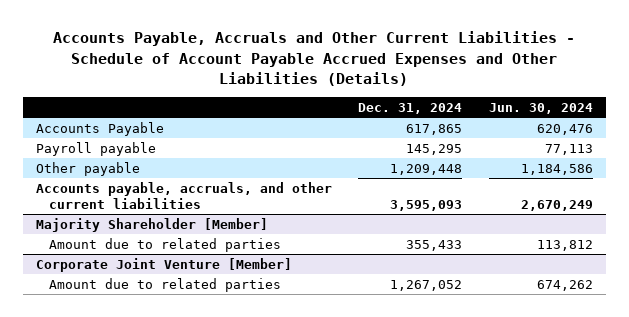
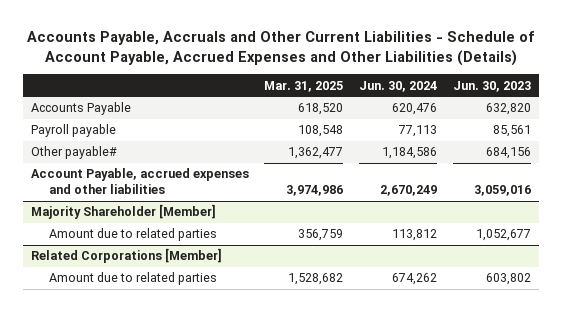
- Accounts Payable, Accruals and Other Current Liabilities - Schedule of Account Payable Accrued Expenses and Other Liabilities (Details)
+ Accounts Payable, Accruals and Other Current Liabilities - Schedule of Account Payable, Accrued Expenses and Other Liabilities (Details)
- | Dec. 31, 2024 | Jun. 30, 2024
+ | Mar. 31, 2025 | Jun. 30, 2024 | Jun. 30, 2023
- Other payable | 1,209,448 | 1,184,586
- Accounts payable, accruals, and other current liabilities | 3,595,093 | 2,670,249
+ Other payable# | 1,362,477 | 1,184,586 | 684,156
+ Account Payable, accrued expenses and other liabilities | 3,974,986 | 2,670,249 | 3,059,016
- Corporate Joint Venture [Member]
+ Related Corporations [Member]

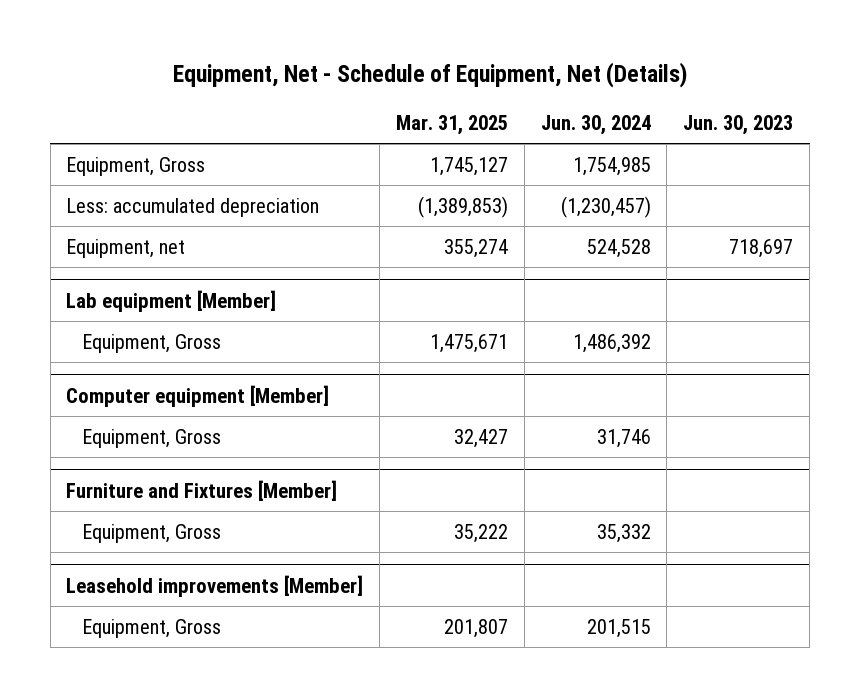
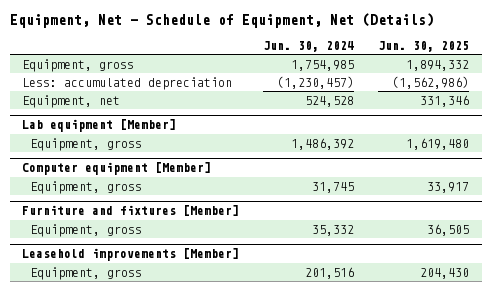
- | Mar. 31, 2025 | Jun. 30, 2024 | Jun. 30, 2023
+ | Jun. 30, 2024 | Jun. 30, 2025
- Equipment, Gross | 1,745,127 | 1,754,985 |
+ Equipment, gross | 1,754,985 | 1,894,332
@ Lab equipment [Member]
- Equipment, Gross | 1,475,671 | 1,486,392 |
+ Equipment, gross | 1,486,392 | 1,619,480
@ Computer equipment [Member]
- Equipment, Gross | 32,427 | 31,746 |
- Furniture and Fixtures [Member]
- Equipment, Gross | 35,222 | 35,332 |
@ Computer equipment [Member]
+ Equipment, gross | 31,745 | 33,917
+ Furniture and fixtures [Member]
+ Equipment, gross | 35,332 | 36,505
@ Leasehold improvements [Member]
- Equipment, Gross | 201,807 | 201,515 |
+ Equipment, gross | 201,516 | 204,430

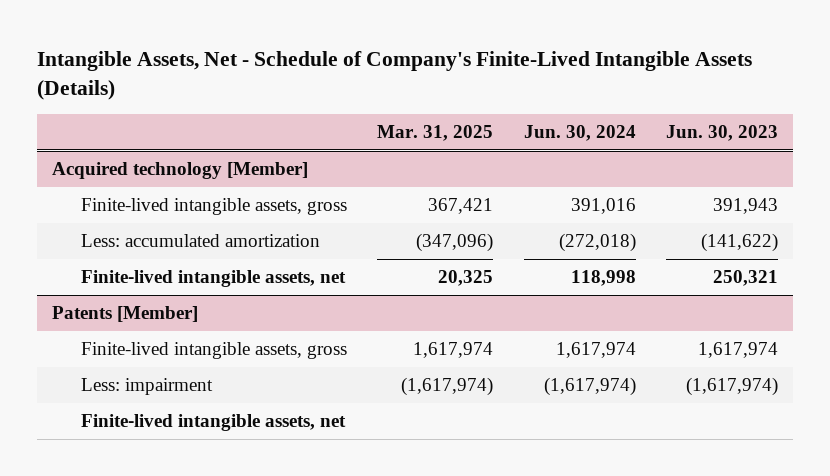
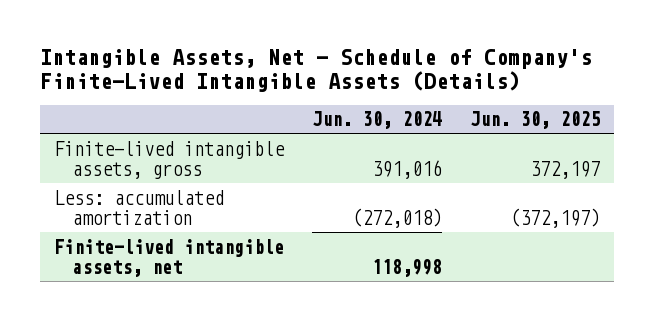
- | Mar. 31, 2025 | Jun. 30, 2024 | Jun. 30, 2023
+ | Jun. 30, 2024 | Jun. 30, 2025
- Acquired technology [Member]
- Patents [Member]
- Finite-lived intangible assets, gross | 1,617,974 | 1,617,974 | 1,617,974
- Less: impairment | (1,617,974) | (1,617,974) | (1,617,974)
- Finite-lived intangible assets, net

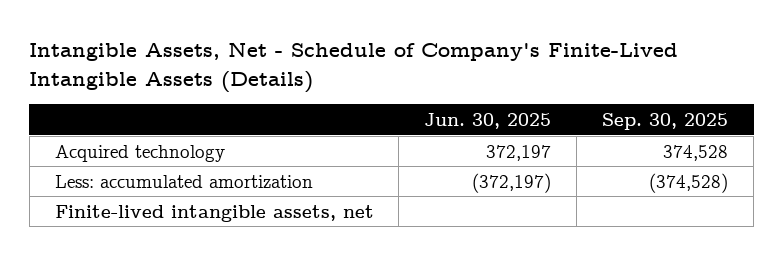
- | Jun. 30, 2024 | Jun. 30, 2025
+ | Jun. 30, 2025 | Sep. 30, 2025
- Finite-lived intangible assets, gross | 391,016 | 372,197
+ Acquired technology | 372,197 | 374,528

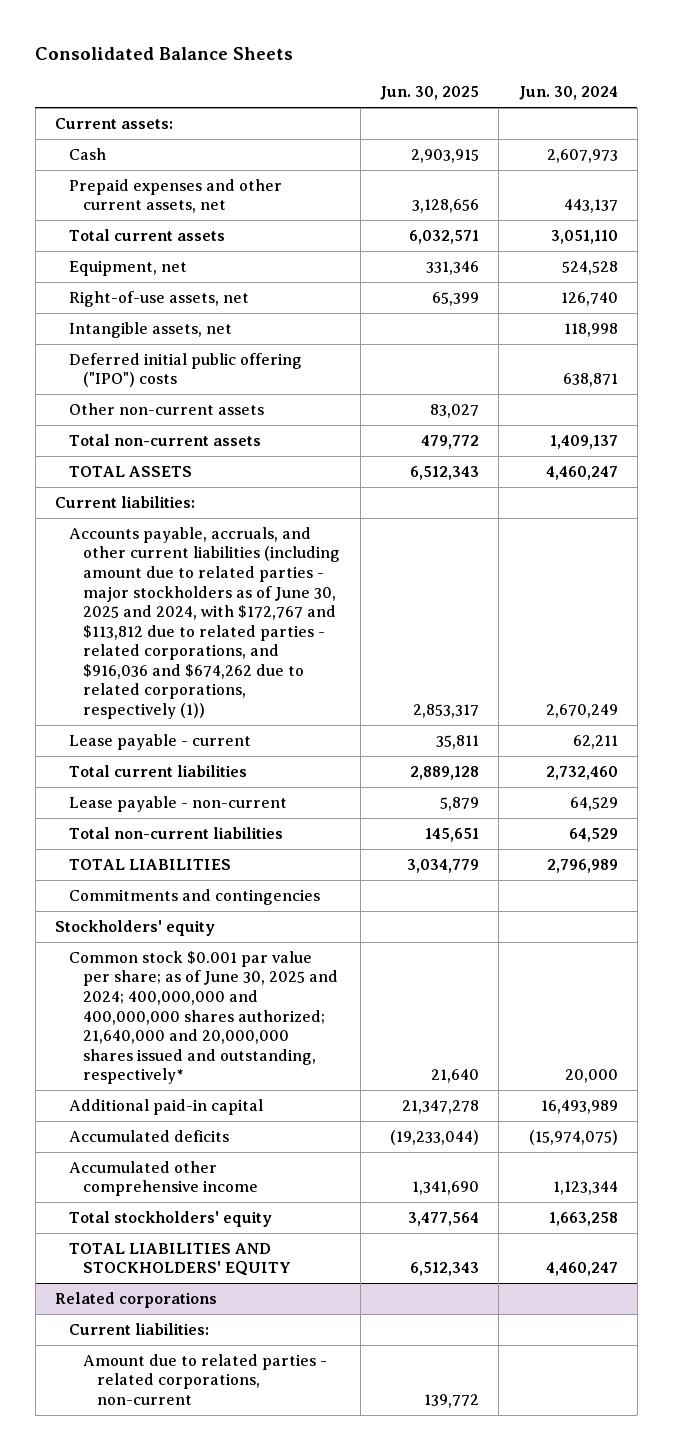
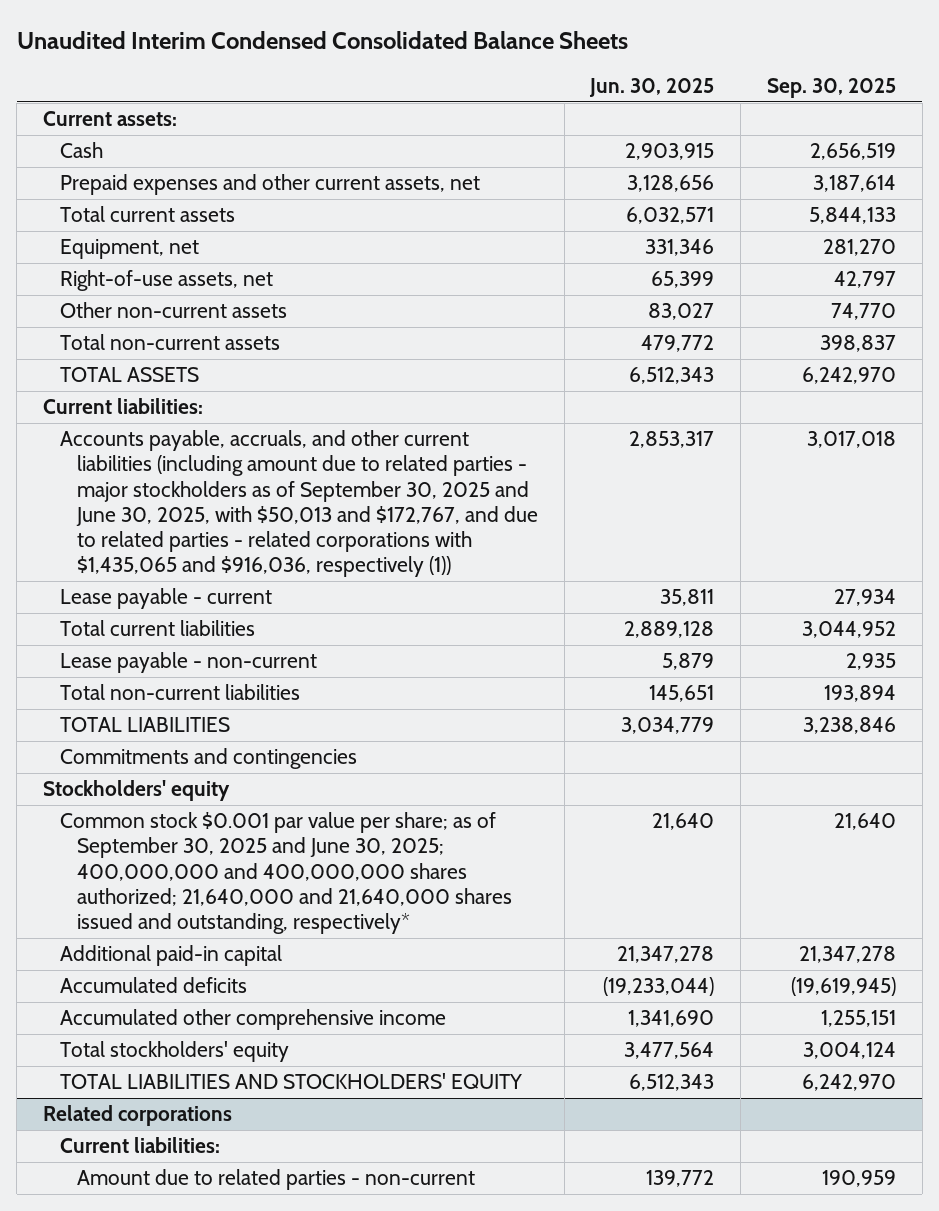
- Consolidated Balance Sheets
+ Unaudited Interim Condensed Consolidated Balance Sheets
- | Jun. 30, 2025 | Jun. 30, 2024
+ | Jun. 30, 2025 | Sep. 30, 2025
- Intangible assets, net | | 118,998
- Deferred initial public offering ("IPO") costs | | 638,871
- Accounts payable, accruals, and other current liabilities (including amount due to related parties - major stockholders as of June 30, 2025 and 2024, with $172,767 and $113,812 due to related parties - related corporations, and $916,036 and $674,262 due to related corporations, respectively (1)) | 2,853,317 | 2,670,249
+ Accounts payable, accruals, and other current liabilities (including amount due to related parties - major stockholders as of September 30, 2025 and June 30, 2025, with $50,013 and $172,767, and due to related parties - related corporations with $1,435,065 and $916,036, respectively (1)) | 2,853,317 | 3,017,018
- Common stock $0.001 par value per share; as of June 30, 2025 and 2024; 400,000,000 and 400,000,000 shares authorized; 21,640,000 and 20,000,000 shares issued and outstanding, respectively* | 21,640 | 20,000
+ Common stock $0.001 par value per share; as of September 30, 2025 and June 30, 2025; 400,000,000 and 400,000,000 shares authorized; 21,640,000 and 21,640,000 shares issued and outstanding, respectively* | 21,640 | 21,640
@ Related corporations
- Amount due to related parties - related corporations, non-current | 139,772 |
+ Amount due to related parties - non-current | 139,772 | 190,959

